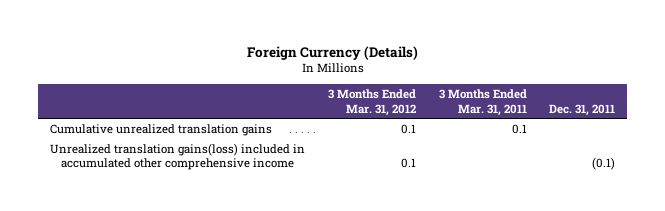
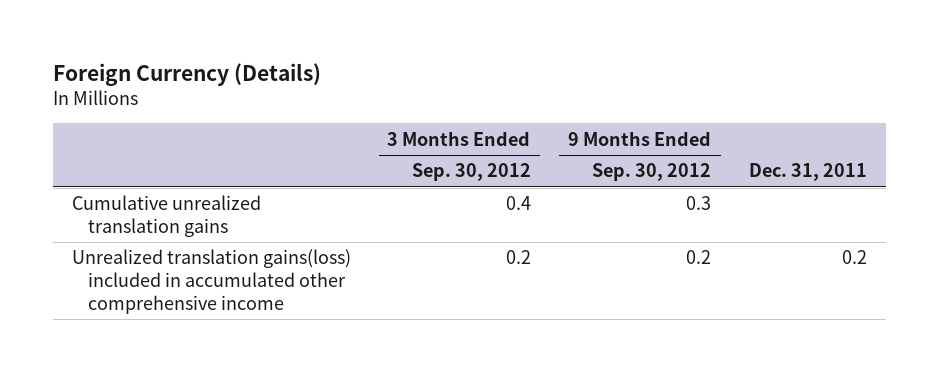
- | 3 Months Ended Mar. 31, 2012 | 3 Months Ended Mar. 31, 2011 | Dec. 31, 2011
+ | 3 Months Ended Sep. 30, 2012 | 9 Months Ended Sep. 30, 2012 | Dec. 31, 2011
- Unrealized translation gains(loss) included in accumulated other comprehensive income | 0.1 | | (0.1)
+ Unrealized translation gains(loss) included in accumulated other comprehensive income | 0.2 | 0.2 | 0.2

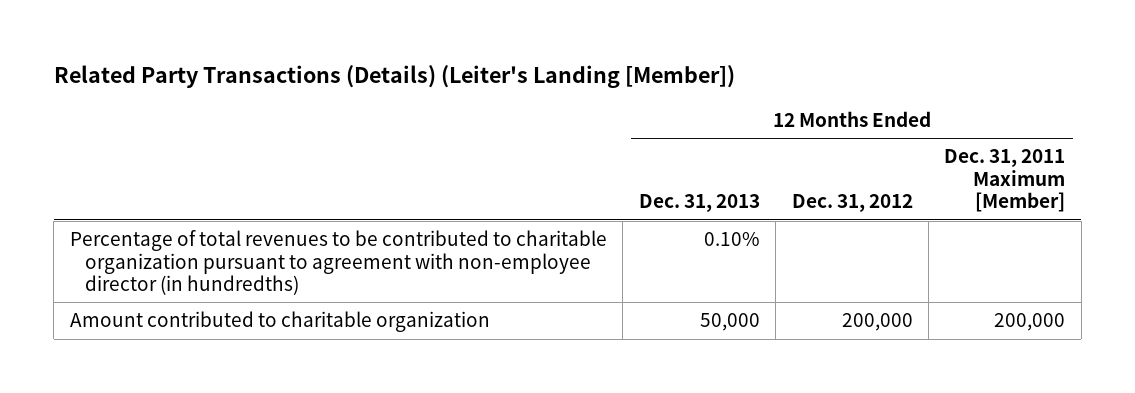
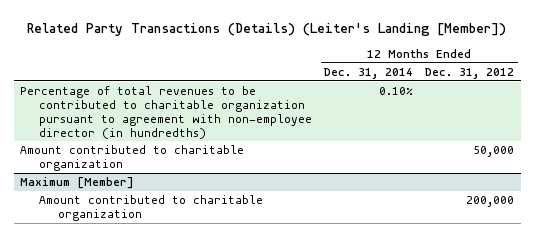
- | 12 Months Ended Dec. 31, 2013 | 12 Months Ended Dec. 31, 2012 | 12 Months Ended Dec. 31, 2011 Maximum [Member]
+ | 12 Months Ended Dec. 31, 2014 | 12 Months Ended Dec. 31, 2012
- Amount contributed to charitable organization | 50,000 | 200,000 | 200,000
+ Amount contributed to charitable organization | | 50,000
+ Maximum [Member]
+ Amount contributed to charitable organization | | 200,000

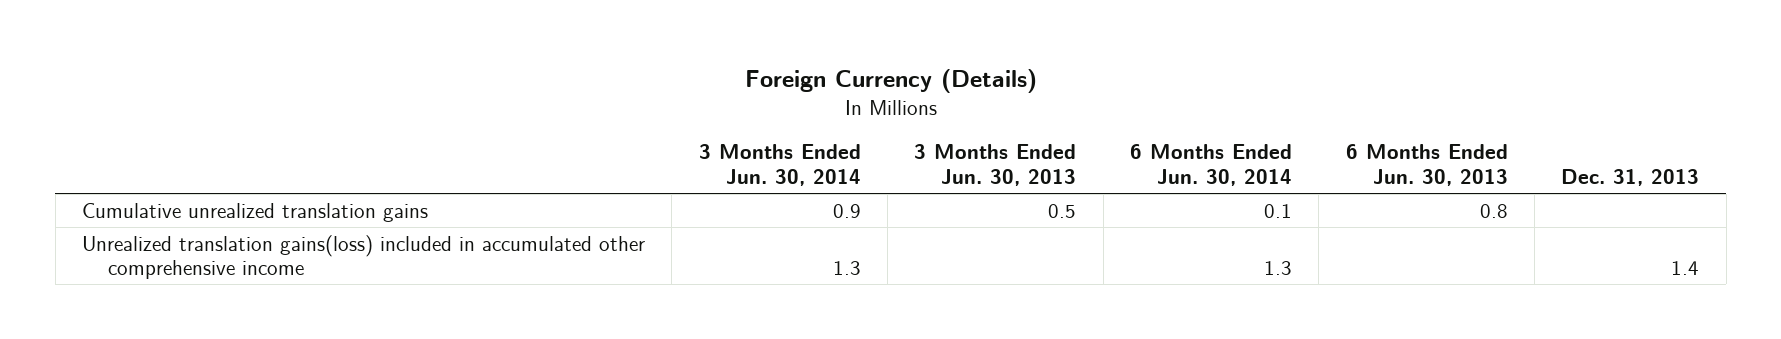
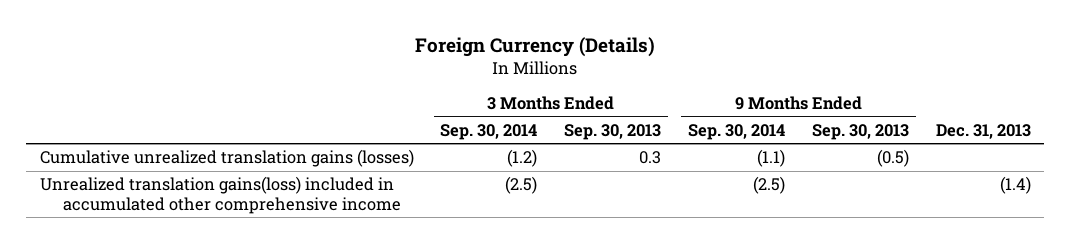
- | 3 Months Ended Jun. 30, 2014 | 3 Months Ended Jun. 30, 2013 | 6 Months Ended Jun. 30, 2014 | 6 Months Ended Jun. 30, 2013 | Dec. 31, 2013
+ | 3 Months Ended Sep. 30, 2014 | 3 Months Ended Sep. 30, 2013 | 9 Months Ended Sep. 30, 2014 | 9 Months Ended Sep. 30, 2013 | Dec. 31, 2013
- Cumulative unrealized translation gains | 0.9 | 0.5 | 0.1 | 0.8 |
- Unrealized translation gains(loss) included in accumulated other comprehensive income | 1.3 | | 1.3 | | 1.4
+ Cumulative unrealized translation gains (losses) | (1.2) | 0.3 | (1.1) | (0.5) |
+ Unrealized translation gains(loss) included in accumulated other comprehensive income | (2.5) | | (2.5) | | (1.4)

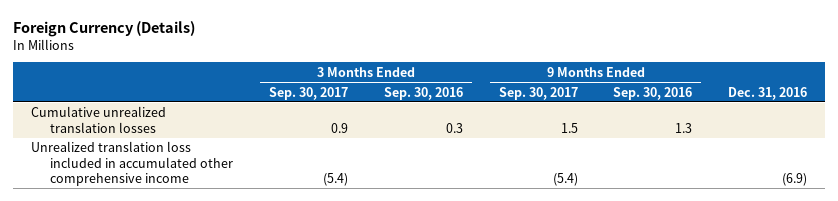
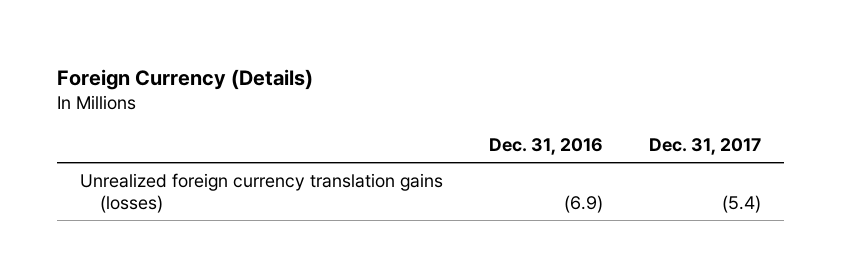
- | 3 Months Ended Sep. 30, 2017 | 3 Months Ended Sep. 30, 2016 | 9 Months Ended Sep. 30, 2017 | 9 Months Ended Sep. 30, 2016 | Dec. 31, 2016
+ | Dec. 31, 2016 | Dec. 31, 2017
- Cumulative unrealized translation losses | 0.9 | 0.3 | 1.5 | 1.3 |
- Unrealized translation loss included in accumulated other comprehensive income | (5.4) | | (5.4) | | (6.9)
+ Unrealized foreign currency translation gains (losses) | (6.9) | (5.4)

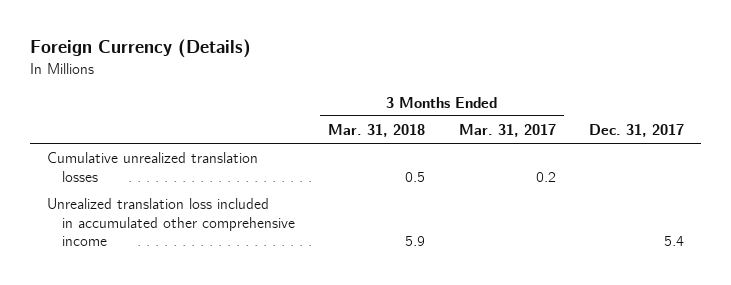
- | Dec. 31, 2016 | Dec. 31, 2017
+ | 3 Months Ended Mar. 31, 2018 | 3 Months Ended Mar. 31, 2017 | Dec. 31, 2017
- Unrealized foreign currency translation gains (losses) | (6.9) | (5.4)
+ Cumulative unrealized translation losses | 0.5 | 0.2 |
+ Unrealized translation loss included in accumulated other comprehensive income | 5.9 | | 5.4

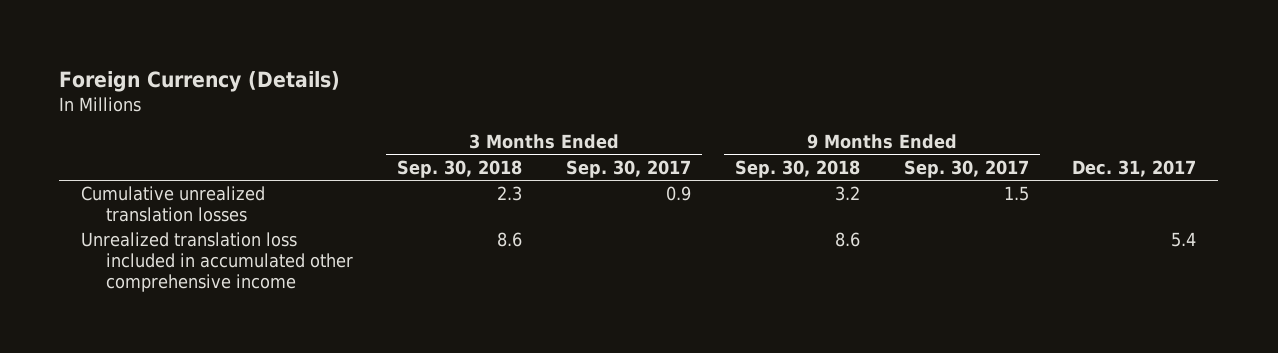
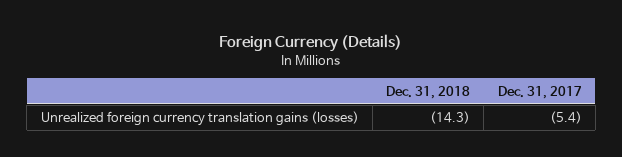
- | 3 Months Ended Sep. 30, 2018 | 3 Months Ended Sep. 30, 2017 | 9 Months Ended Sep. 30, 2018 | 9 Months Ended Sep. 30, 2017 | Dec. 31, 2017
+ | Dec. 31, 2018 | Dec. 31, 2017
- Cumulative unrealized translation losses | 2.3 | 0.9 | 3.2 | 1.5 |
- Unrealized translation loss included in accumulated other comprehensive income | 8.6 | | 8.6 | | 5.4
+ Unrealized foreign currency translation gains (losses) | (14.3) | (5.4)

